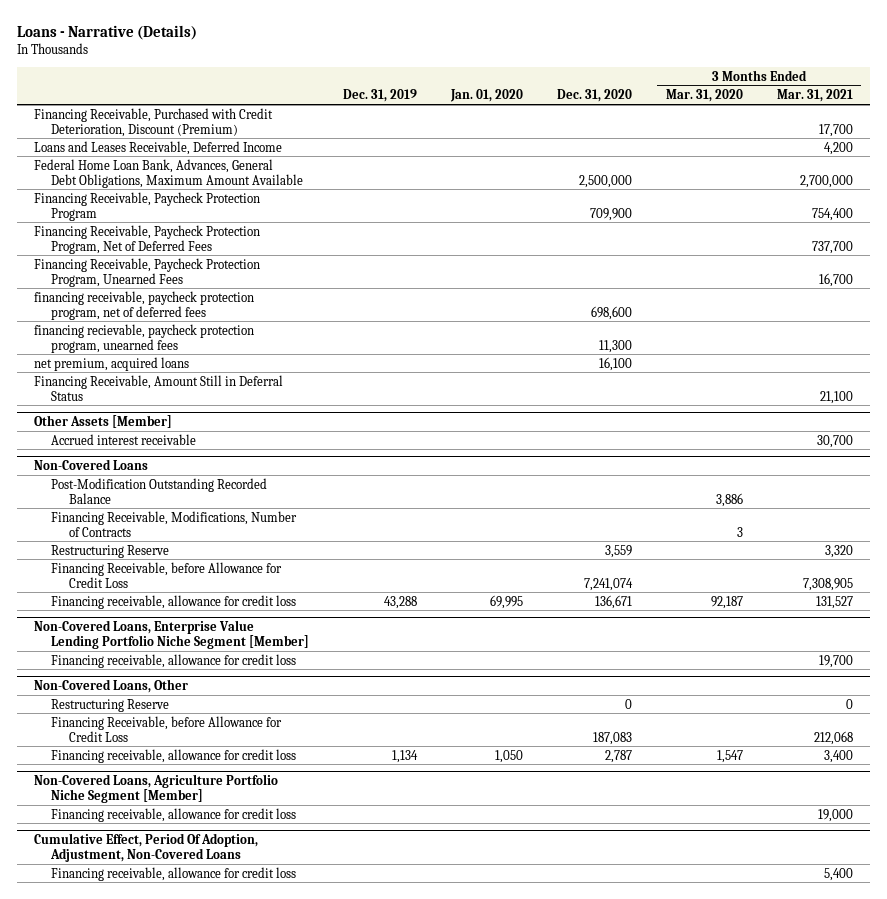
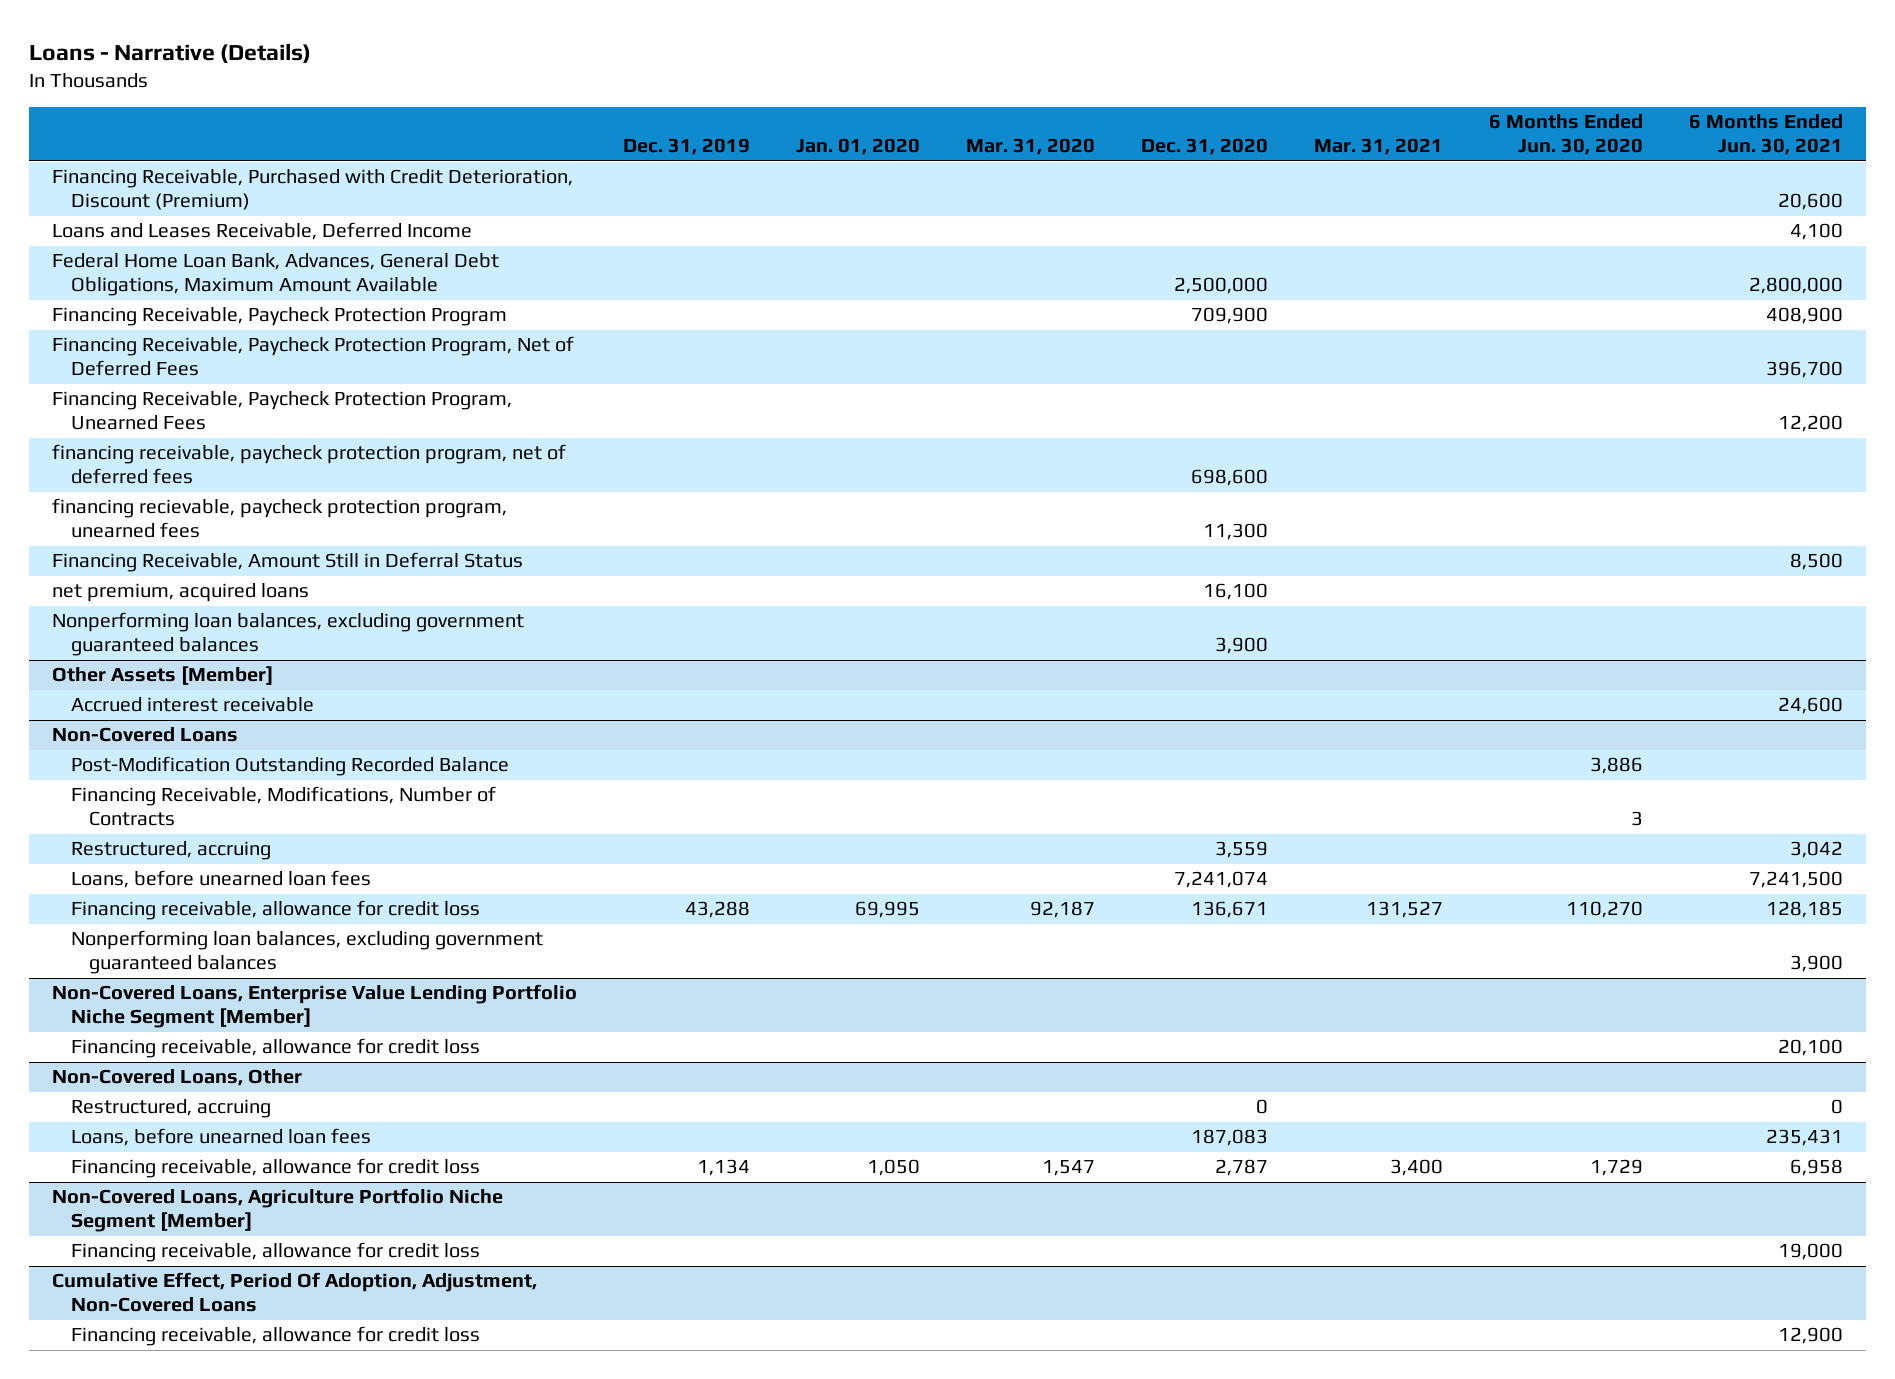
- | Dec. 31, 2019 | Jan. 01, 2020 | Dec. 31, 2020 | 3 Months Ended Mar. 31, 2020 | 3 Months Ended Mar. 31, 2021
+ | Dec. 31, 2019 | Jan. 01, 2020 | Mar. 31, 2020 | Dec. 31, 2020 | Mar. 31, 2021 | 6 Months Ended Jun. 30, 2020 | 6 Months Ended Jun. 30, 2021
moved down: net premium, acquired loans | | | | 16,100 | | |
+ Nonperforming loan balances, excluding government guaranteed balances | | | | 3,900 | | |
@ Non-Covered Loans
- Restructuring Reserve | | | 3,559 | | 3,320
- Financing Receivable, before Allowance for Credit Loss | | | 7,241,074 | | 7,308,905
+ Restructured, accruing | | | | 3,559 | | | 3,042
+ Loans, before unearned loan fees | | | | 7,241,074 | | | 7,241,500
+ Nonperforming loan balances, excluding government guaranteed balances | | | | | | | 3,900
@ Non-Covered Loans, Other
- Restructuring Reserve | | | 0 | | 0
- Financing Receivable, before Allowance for Credit Loss | | | 187,083 | | 212,068
+ Restructured, accruing | | | | 0 | | | 0
+ Loans, before unearned loan fees | | | | 187,083 | | | 235,431

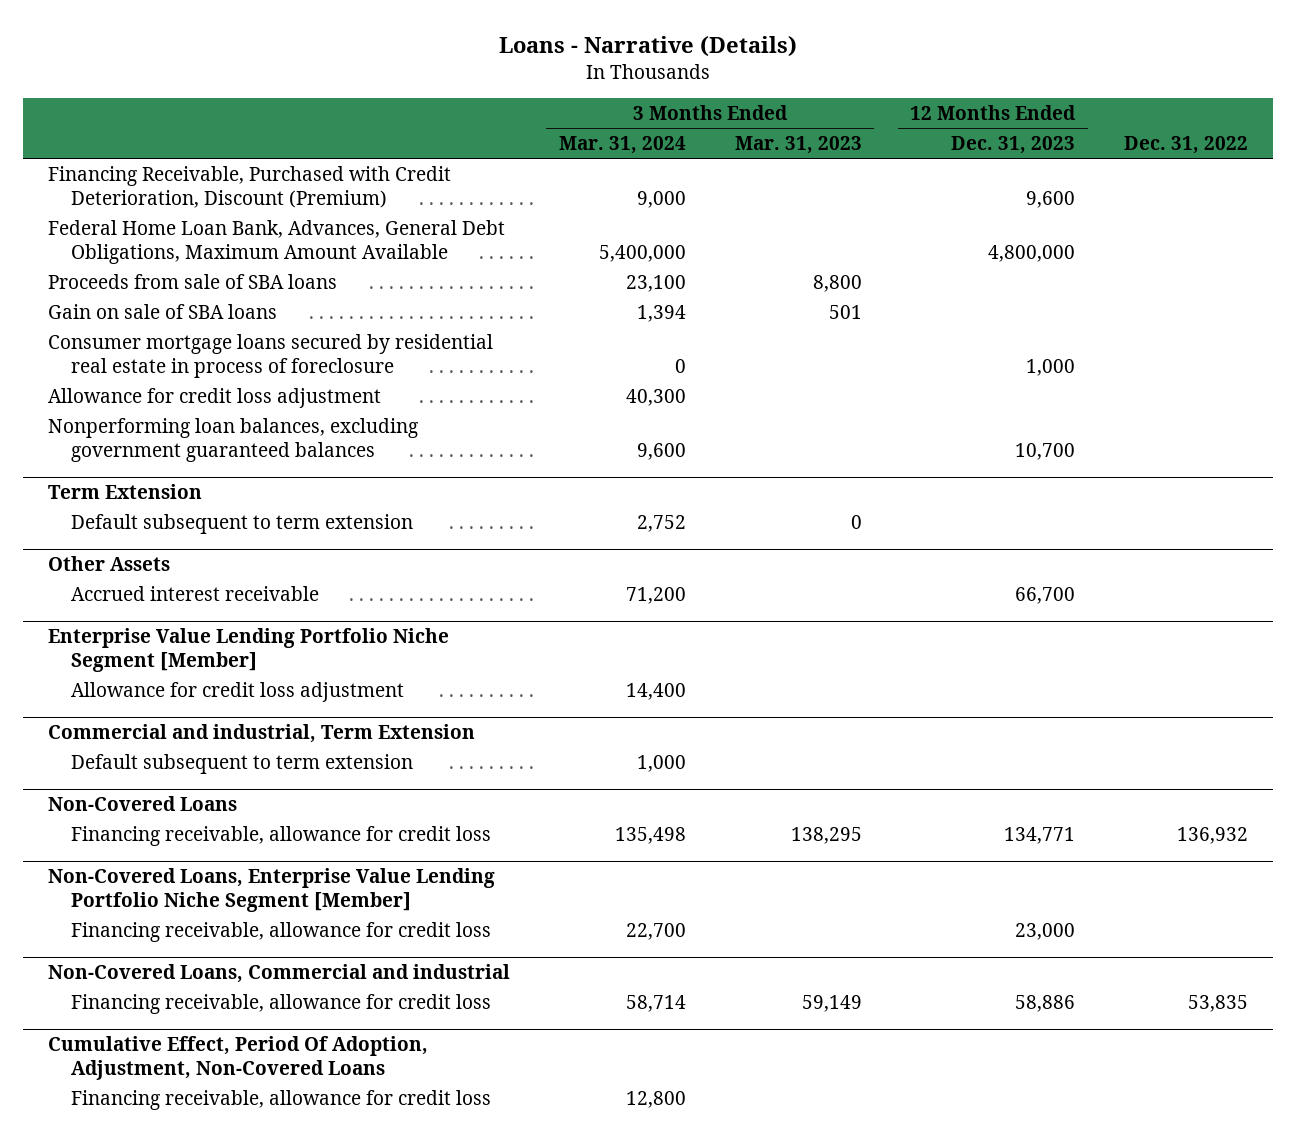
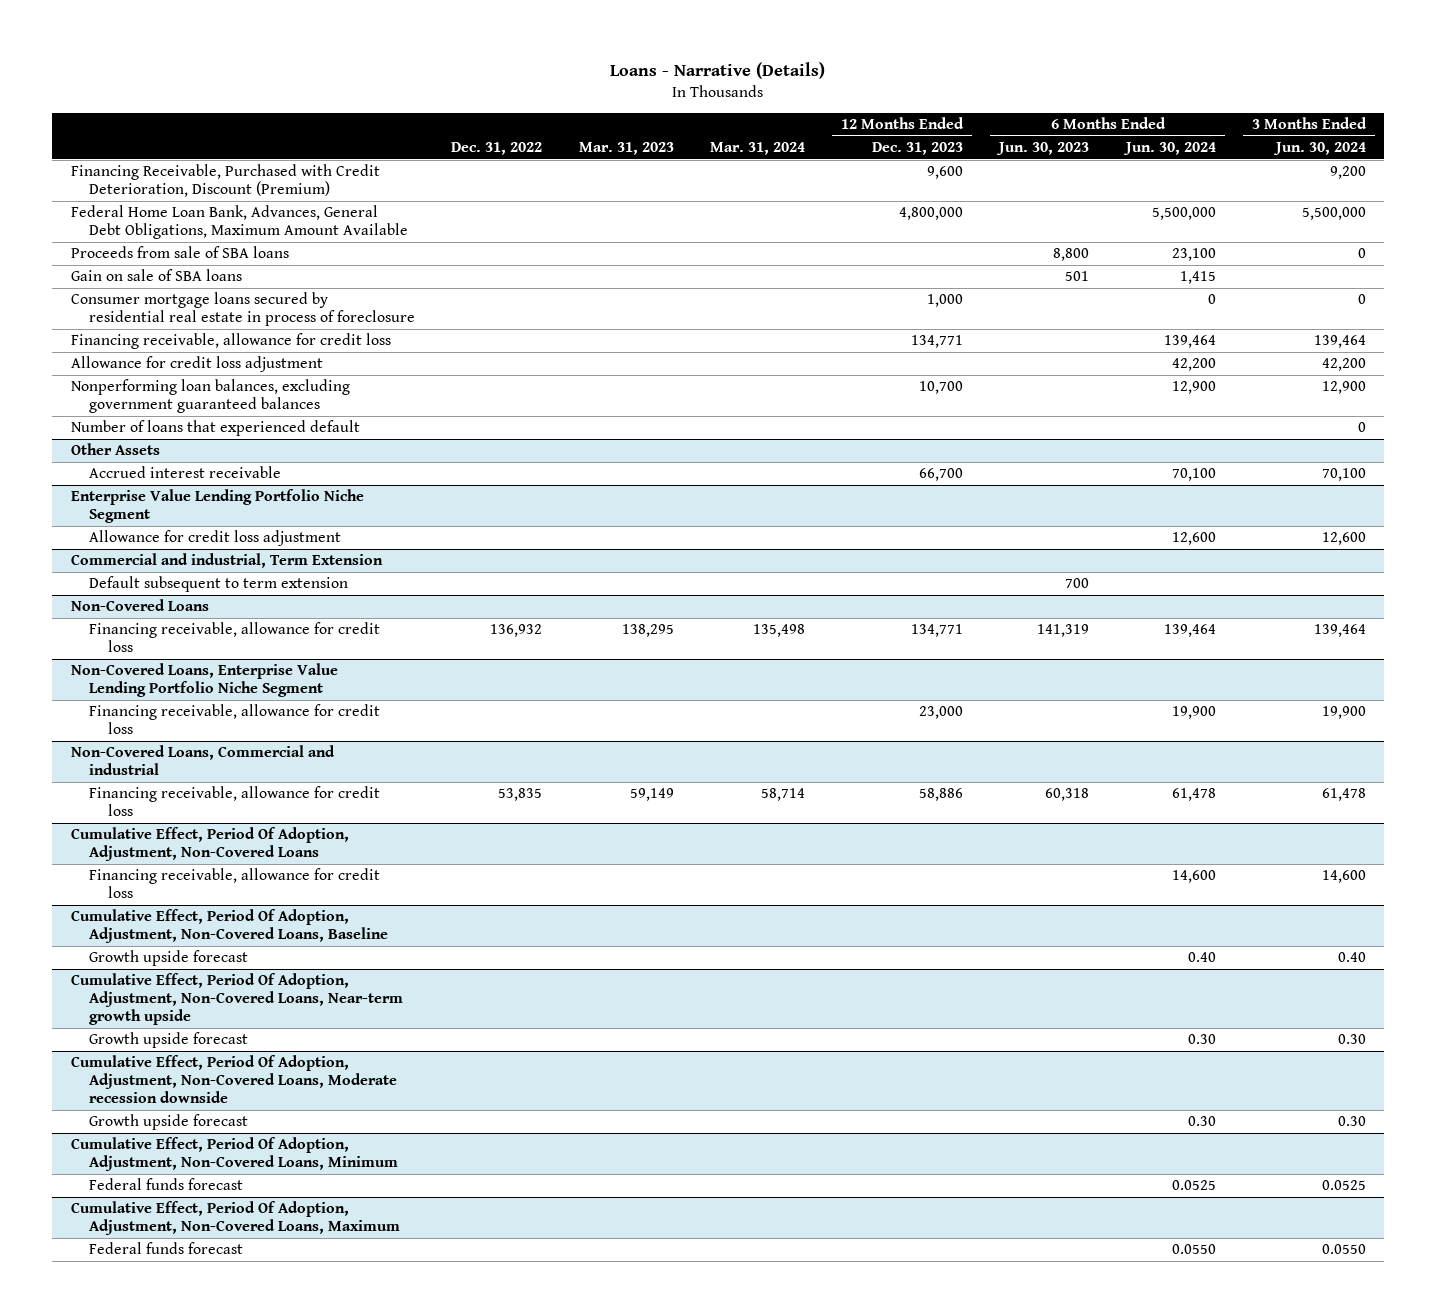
- | 3 Months Ended Mar. 31, 2024 | 3 Months Ended Mar. 31, 2023 | 12 Months Ended Dec. 31, 2023 | Dec. 31, 2022
+ | Dec. 31, 2022 | Mar. 31, 2023 | Mar. 31, 2024 | 12 Months Ended Dec. 31, 2023 | 6 Months Ended Jun. 30, 2023 | 6 Months Ended Jun. 30, 2024 | 3 Months Ended Jun. 30, 2024
+ Financing receivable, allowance for credit loss | | | | 134,771 | | 139,464 | 139,464
- Term Extension
- Default subsequent to term extension | 2,752 | 0 | |
+ Number of loans that experienced default | | | | | | | 0
- Enterprise Value Lending Portfolio Niche Segment [Member]
+ Enterprise Value Lending Portfolio Niche Segment
- Non-Covered Loans, Enterprise Value Lending Portfolio Niche Segment [Member]
+ Non-Covered Loans, Enterprise Value Lending Portfolio Niche Segment
+ Cumulative Effect, Period Of Adoption, Adjustment, Non-Covered Loans, Baseline
+ Growth upside forecast | | | | | | 0.40 | 0.40
+ Cumulative Effect, Period Of Adoption, Adjustment, Non-Covered Loans, Near-term growth upside
+ Growth upside forecast | | | | | | 0.30 | 0.30
+ Cumulative Effect, Period Of Adoption, Adjustment, Non-Covered Loans, Moderate recession downside
+ Growth upside forecast | | | | | | 0.30 | 0.30
+ Cumulative Effect, Period Of Adoption, Adjustment, Non-Covered Loans, Minimum
+ Federal funds forecast | | | | | | 0.0525 | 0.0525
+ Cumulative Effect, Period Of Adoption, Adjustment, Non-Covered Loans, Maximum
+ Federal funds forecast | | | | | | 0.0550 | 0.0550

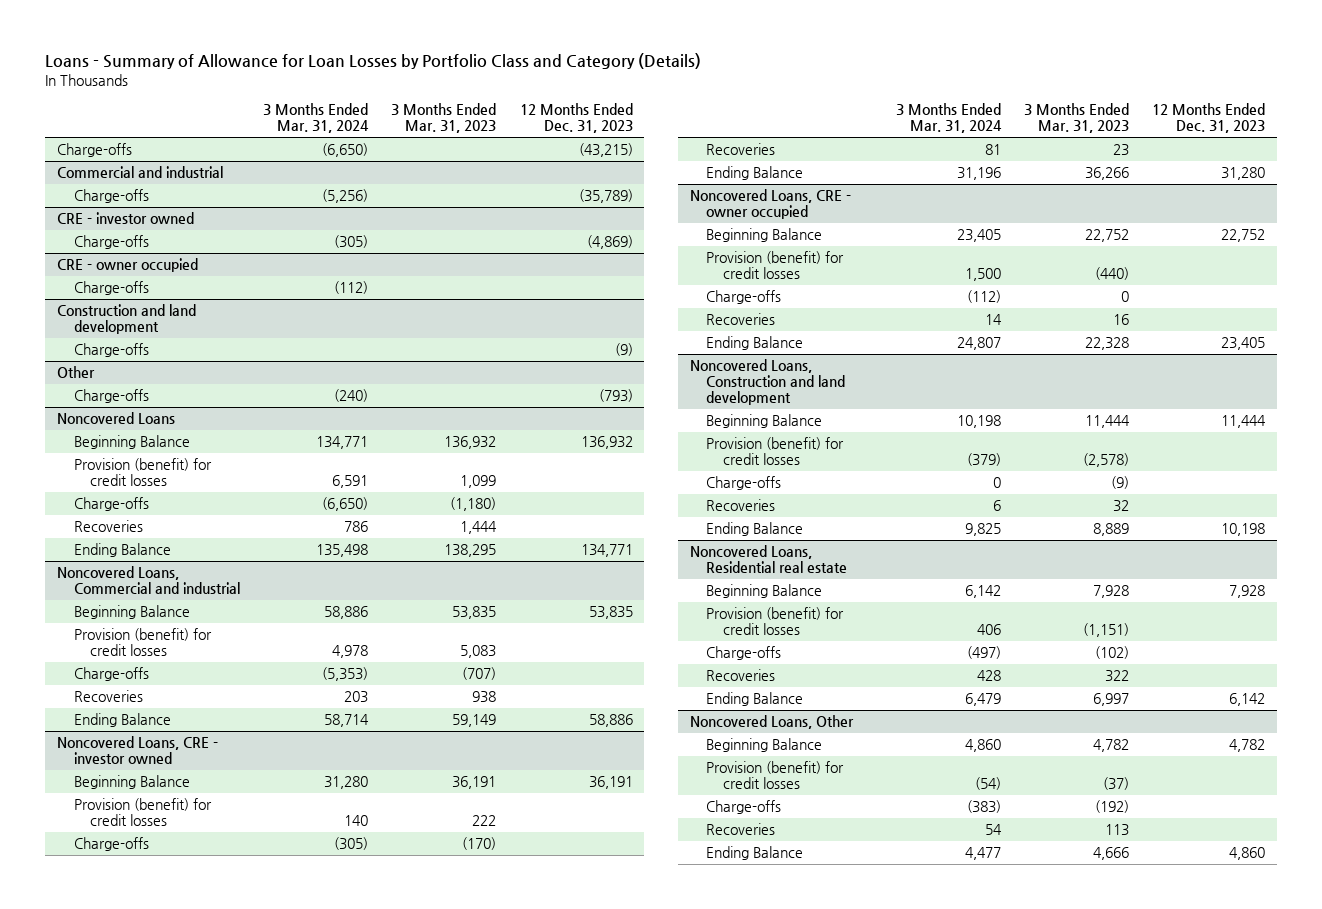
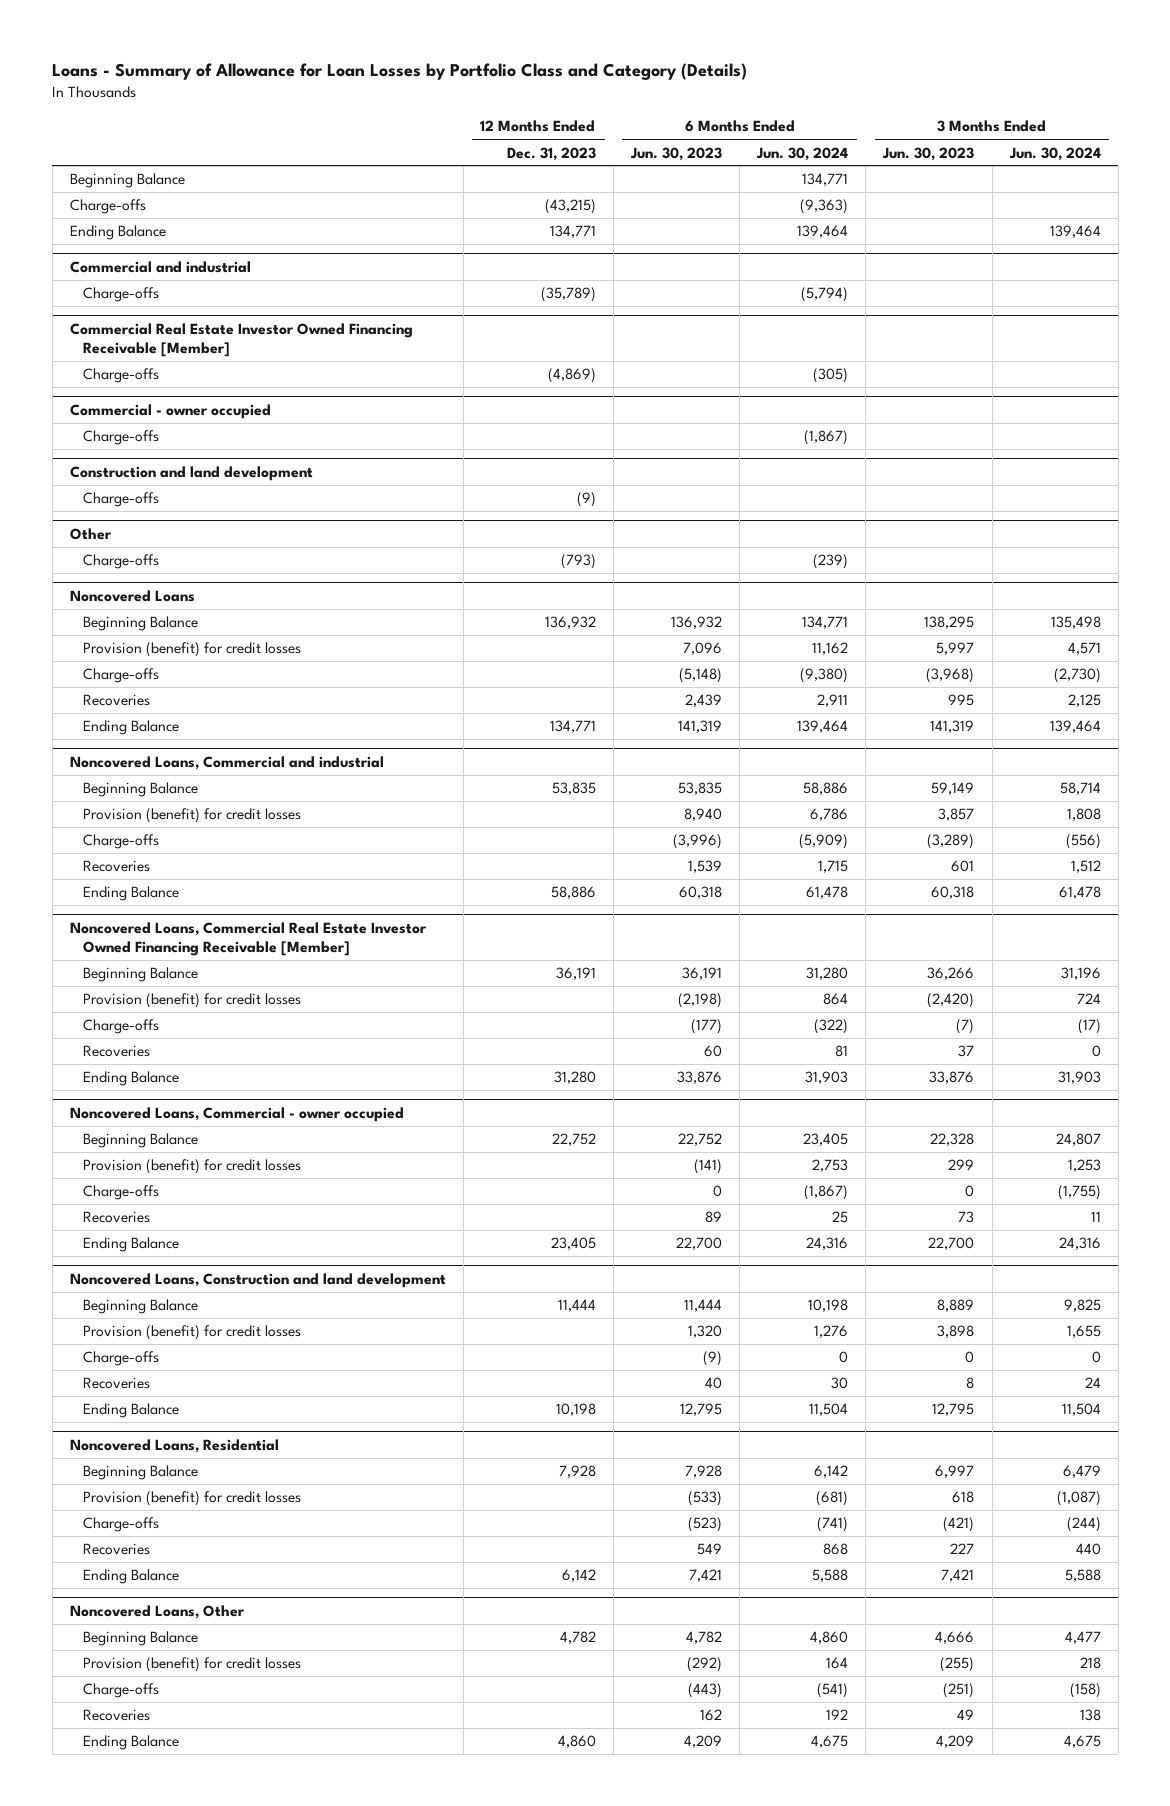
- | 3 Months Ended Mar. 31, 2024 | 3 Months Ended Mar. 31, 2023 | 12 Months Ended Dec. 31, 2023
+ | 12 Months Ended Dec. 31, 2023 | 6 Months Ended Jun. 30, 2023 | 6 Months Ended Jun. 30, 2024 | 3 Months Ended Jun. 30, 2023 | 3 Months Ended Jun. 30, 2024
+ Beginning Balance | | | 134,771 | |
+ Ending Balance | 134,771 | | 139,464 | | 139,464
- CRE - investor owned
+ Commercial Real Estate Investor Owned Financing Receivable [Member]
- CRE - owner occupied
+ Commercial - owner occupied
- Noncovered Loans, CRE - investor owned
+ Noncovered Loans, Commercial Real Estate Investor Owned Financing Receivable [Member]
- Noncovered Loans, CRE - owner occupied
+ Noncovered Loans, Commercial - owner occupied
- Noncovered Loans, Residential real estate
+ Noncovered Loans, Residential

